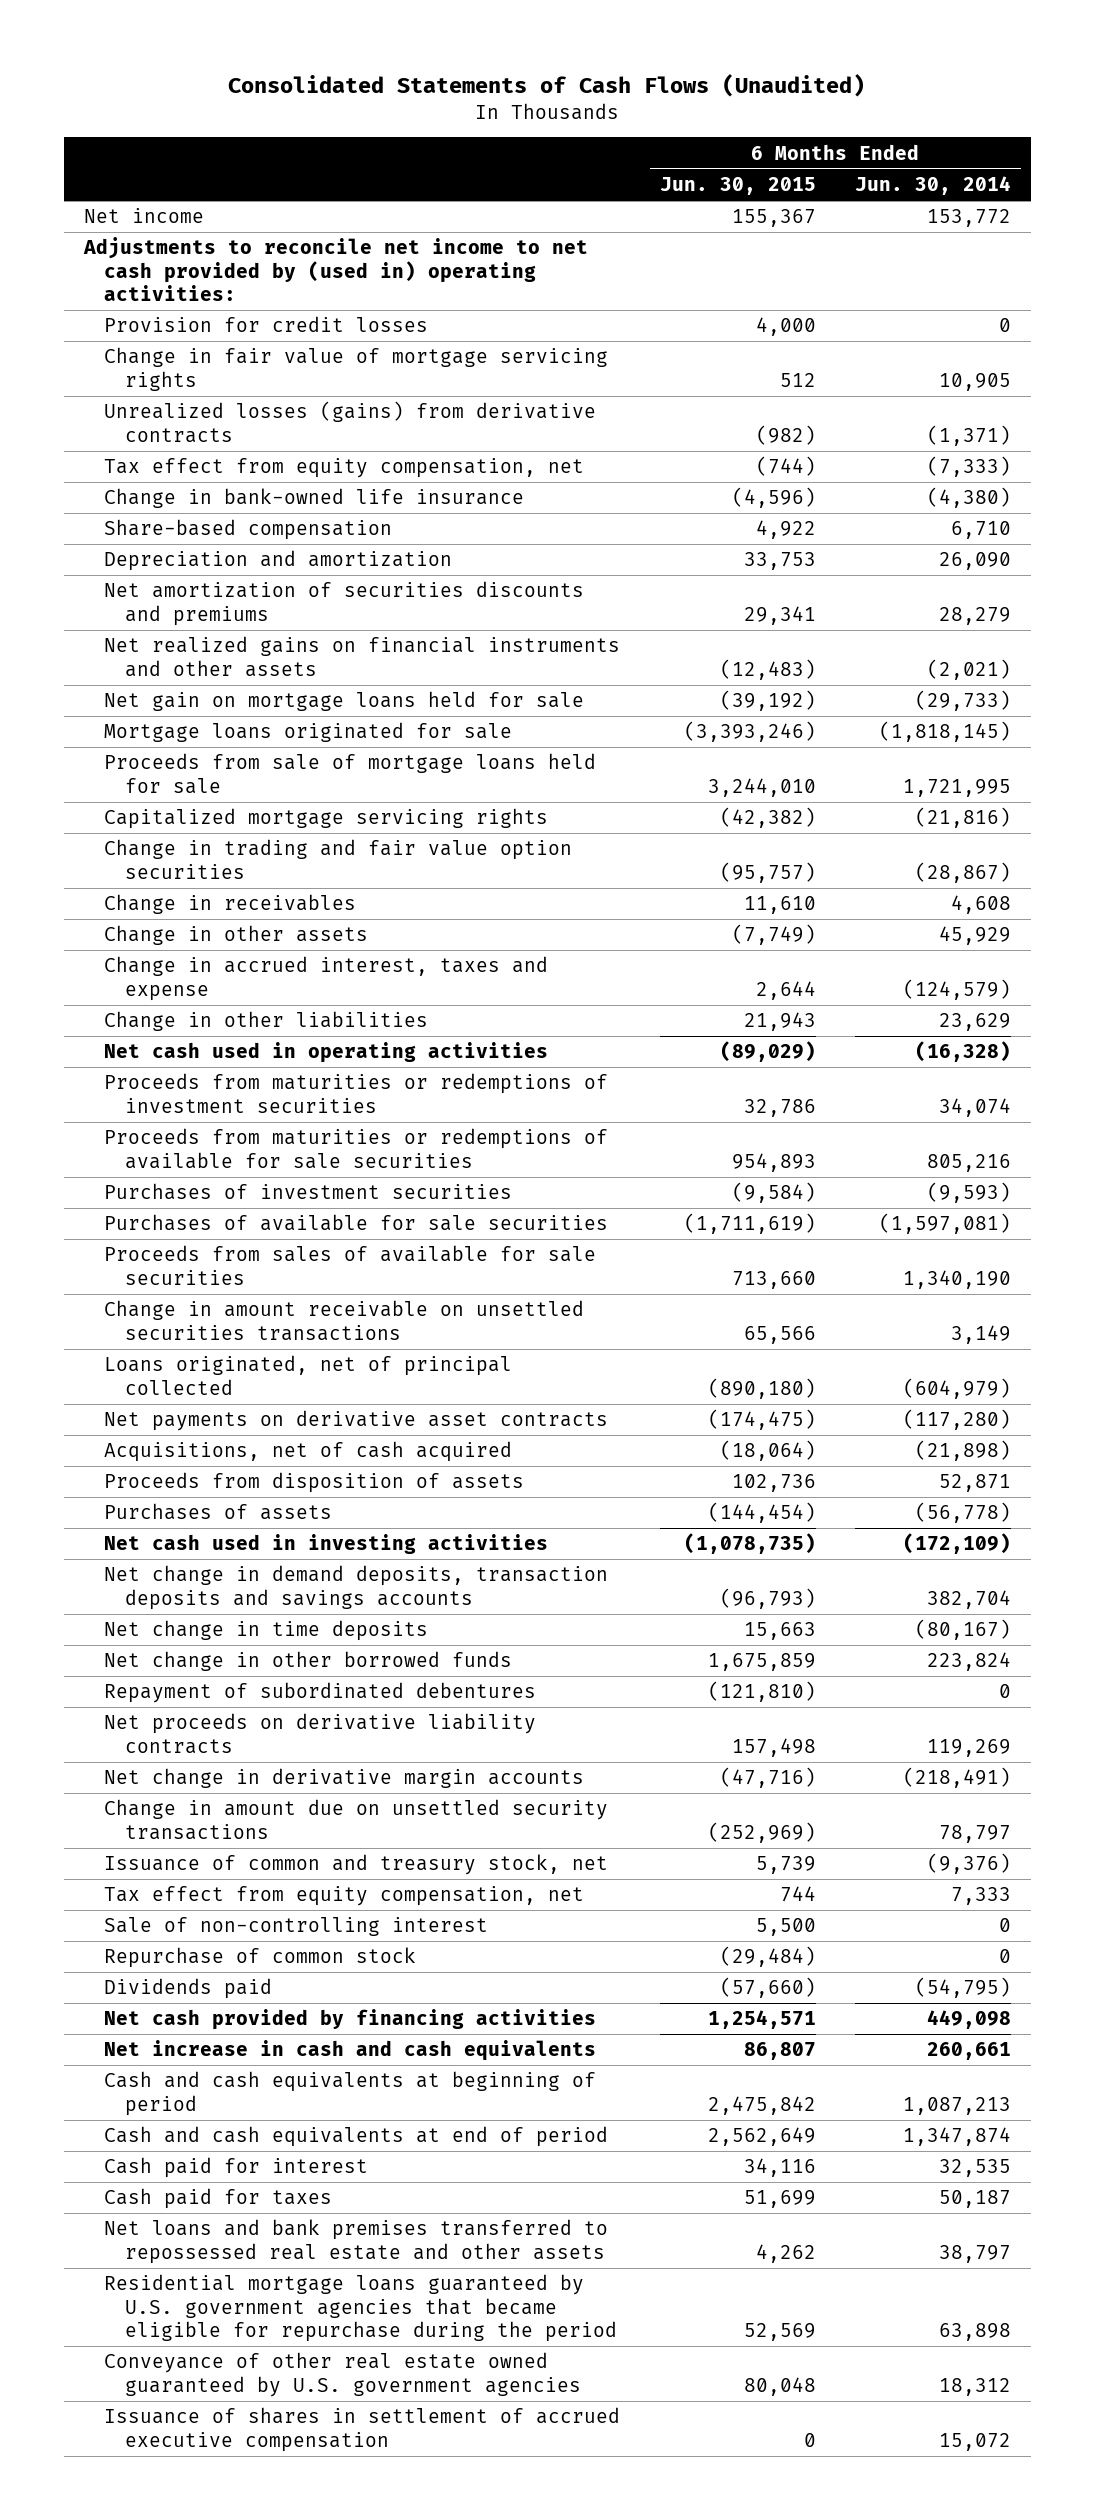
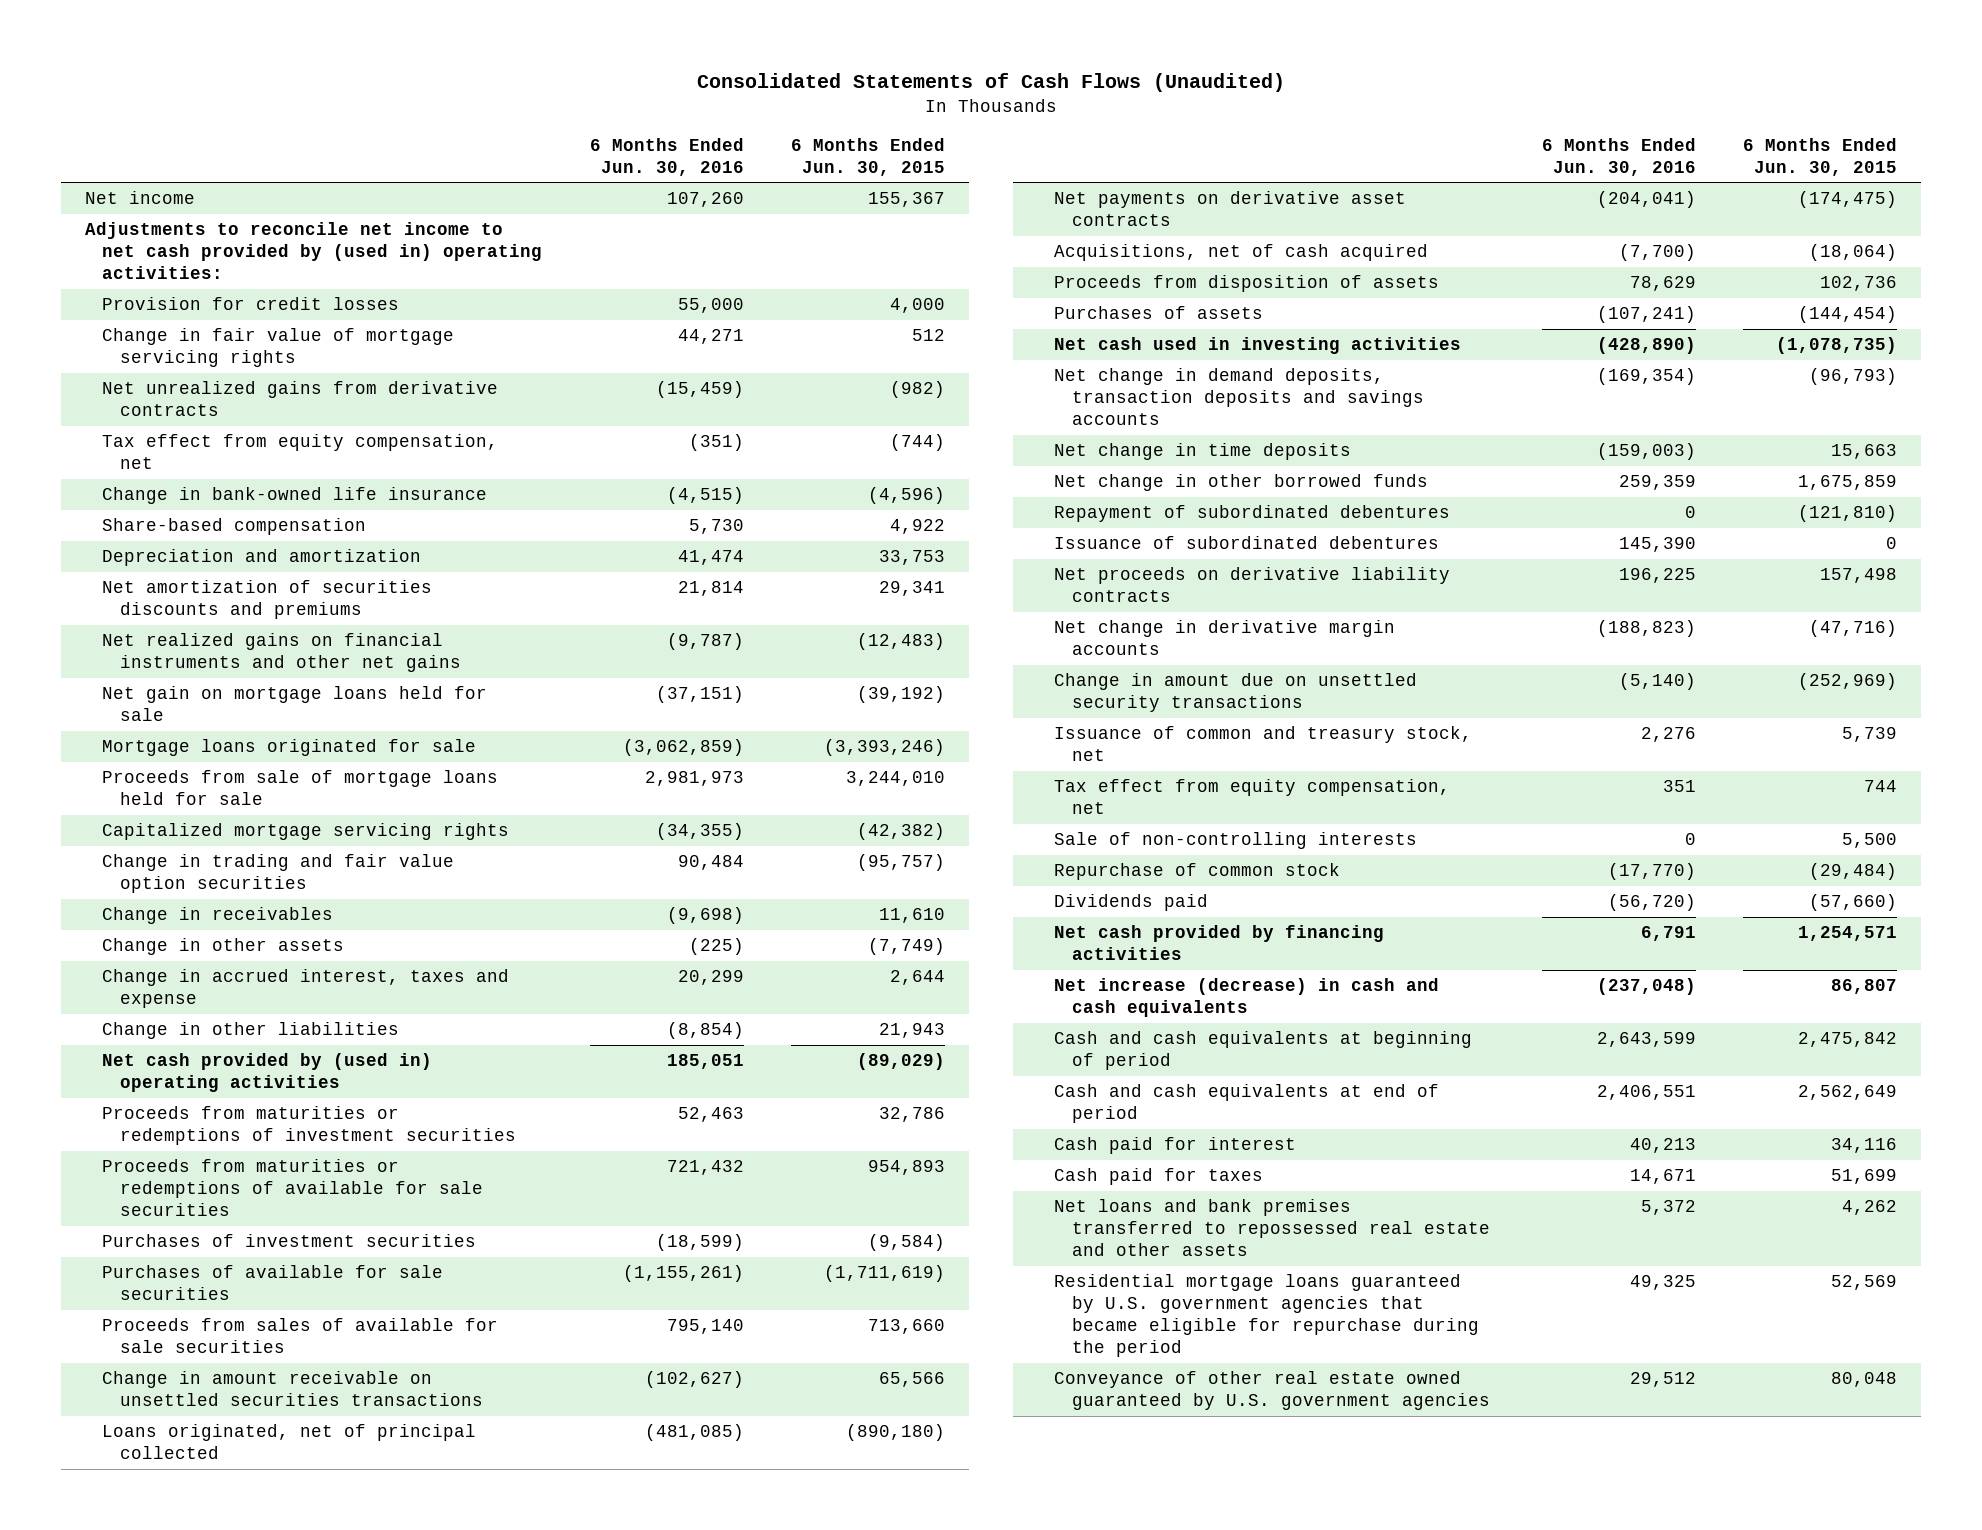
- | 6 Months Ended Jun. 30, 2015 | 6 Months Ended Jun. 30, 2014
+ | 6 Months Ended Jun. 30, 2016 | 6 Months Ended Jun. 30, 2015
- Unrealized losses (gains) from derivative contracts | (982) | (1,371)
+ Net unrealized gains from derivative contracts | (15,459) | (982)
- Net realized gains on financial instruments and other assets | (12,483) | (2,021)
+ Net realized gains on financial instruments and other net gains | (9,787) | (12,483)
- Net cash used in operating activities | (89,029) | (16,328)
+ Net cash provided by (used in) operating activities | 185,051 | (89,029)
+ Issuance of subordinated debentures | 145,390 | 0
- Sale of non-controlling interest | 5,500 | 0
+ Sale of non-controlling interests | 0 | 5,500
- Net increase in cash and cash equivalents | 86,807 | 260,661
+ Net increase (decrease) in cash and cash equivalents | (237,048) | 86,807
- Issuance of shares in settlement of accrued executive compensation | 0 | 15,072

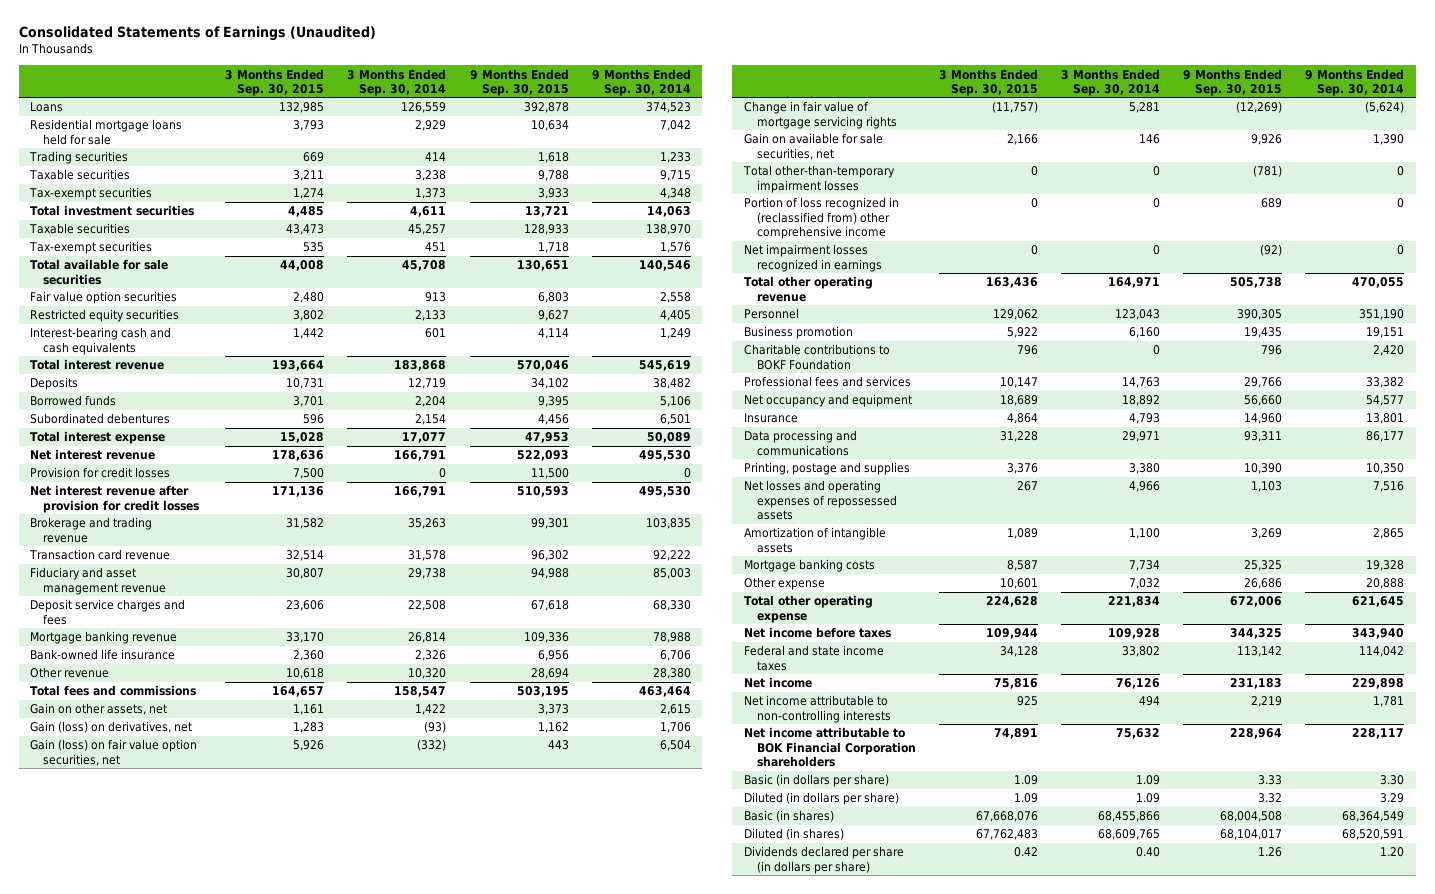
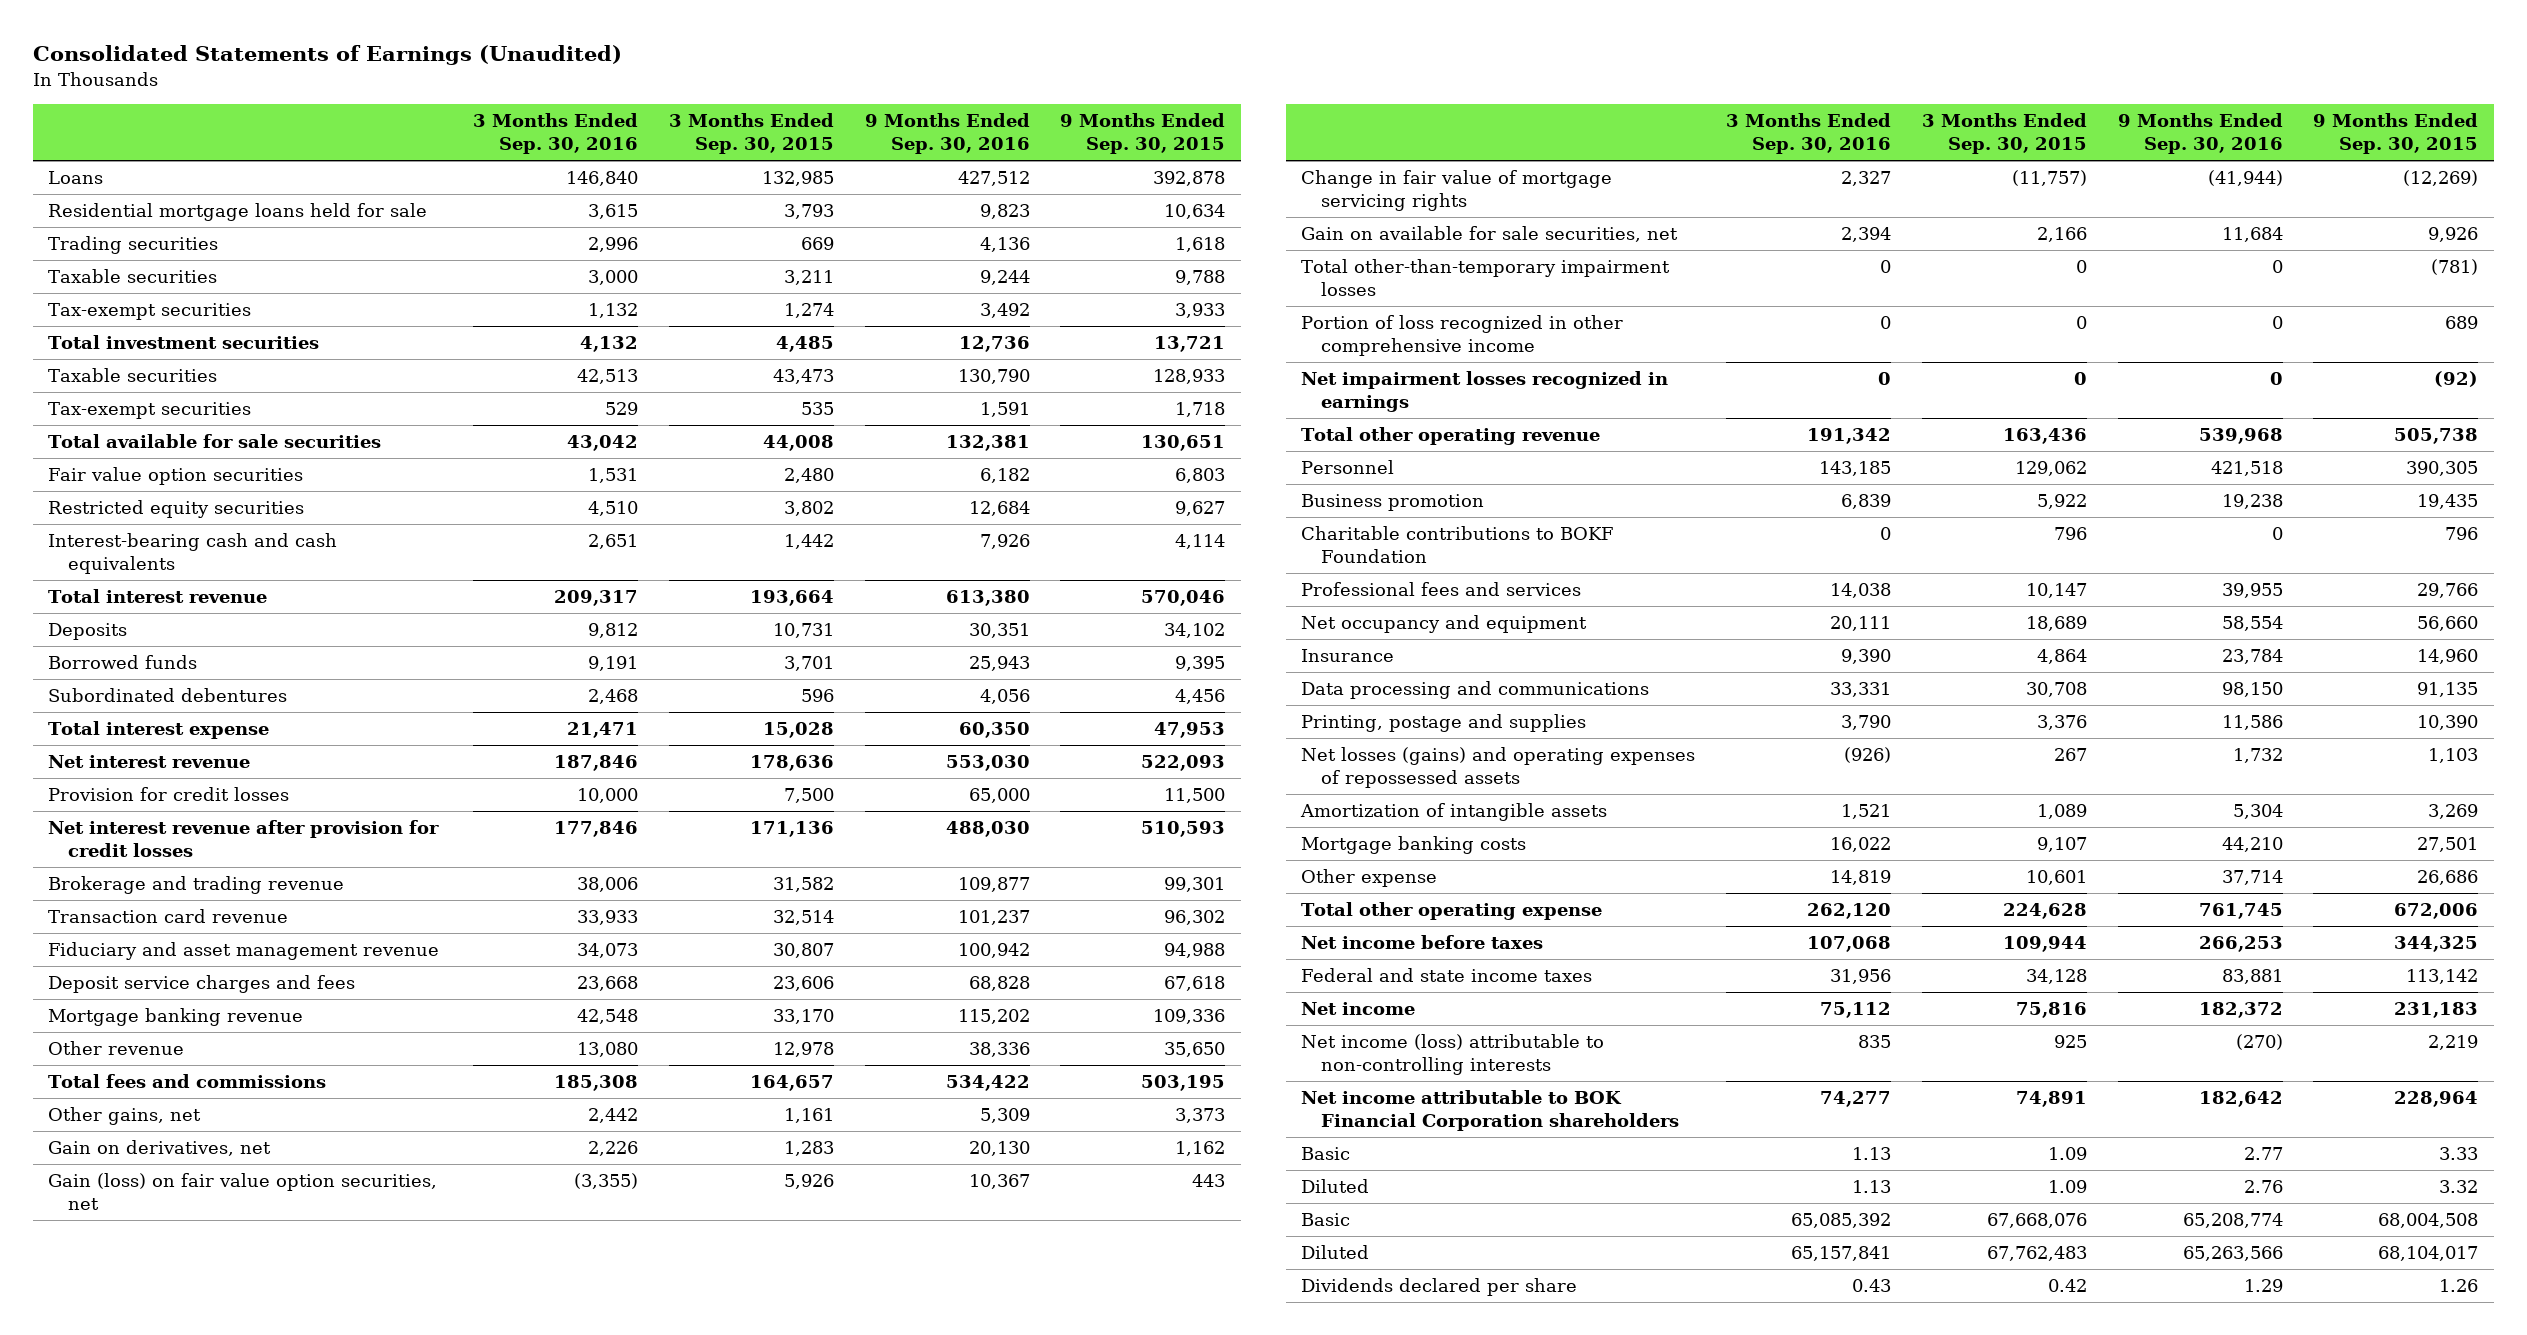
- | 3 Months Ended Sep. 30, 2015 | 3 Months Ended Sep. 30, 2014 | 9 Months Ended Sep. 30, 2015 | 9 Months Ended Sep. 30, 2014
+ | 3 Months Ended Sep. 30, 2016 | 3 Months Ended Sep. 30, 2015 | 9 Months Ended Sep. 30, 2016 | 9 Months Ended Sep. 30, 2015
- Bank-owned life insurance | 2,360 | 2,326 | 6,956 | 6,706
- Other revenue | 10,618 | 10,320 | 28,694 | 28,380
+ Other revenue | 13,080 | 12,978 | 38,336 | 35,650
- Gain on other assets, net | 1,161 | 1,422 | 3,373 | 2,615
- Gain (loss) on derivatives, net | 1,283 | (93) | 1,162 | 1,706
+ Other gains, net | 2,442 | 1,161 | 5,309 | 3,373
+ Gain on derivatives, net | 2,226 | 1,283 | 20,130 | 1,162
- Portion of loss recognized in (reclassified from) other comprehensive income | 0 | 0 | 689 | 0
+ Portion of loss recognized in other comprehensive income | 0 | 0 | 0 | 689
- Data processing and communications | 31,228 | 29,971 | 93,311 | 86,177
+ Data processing and communications | 33,331 | 30,708 | 98,150 | 91,135
- Net losses and operating expenses of repossessed assets | 267 | 4,966 | 1,103 | 7,516
+ Net losses (gains) and operating expenses of repossessed assets | (926) | 267 | 1,732 | 1,103
- Mortgage banking costs | 8,587 | 7,734 | 25,325 | 19,328
+ Mortgage banking costs | 16,022 | 9,107 | 44,210 | 27,501
- Net income attributable to non-controlling interests | 925 | 494 | 2,219 | 1,781
+ Net income (loss) attributable to non-controlling interests | 835 | 925 | (270) | 2,219
- Basic (in dollars per share) | 1.09 | 1.09 | 3.33 | 3.30
- Diluted (in dollars per share) | 1.09 | 1.09 | 3.32 | 3.29
- Basic (in shares) | 67,668,076 | 68,455,866 | 68,004,508 | 68,364,549
- Diluted (in shares) | 67,762,483 | 68,609,765 | 68,104,017 | 68,520,591
- Dividends declared per share (in dollars per share) | 0.42 | 0.40 | 1.26 | 1.20
+ Basic | 1.13 | 1.09 | 2.77 | 3.33
+ Diluted | 1.13 | 1.09 | 2.76 | 3.32
+ Basic | 65,085,392 | 67,668,076 | 65,208,774 | 68,004,508
+ Diluted | 65,157,841 | 67,762,483 | 65,263,566 | 68,104,017
+ Dividends declared per share | 0.43 | 0.42 | 1.29 | 1.26

